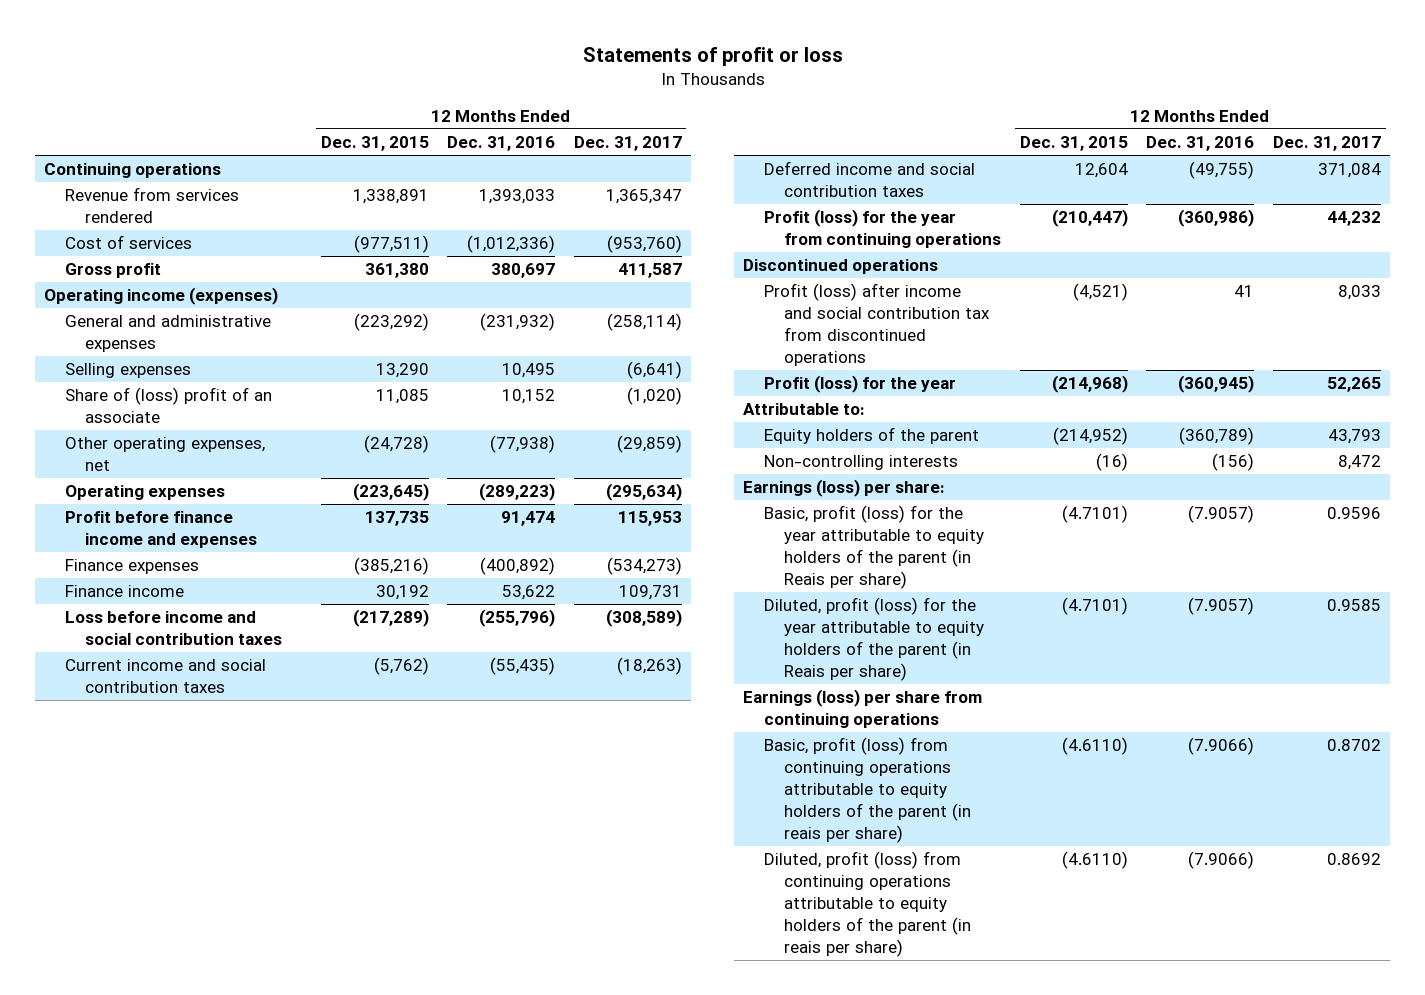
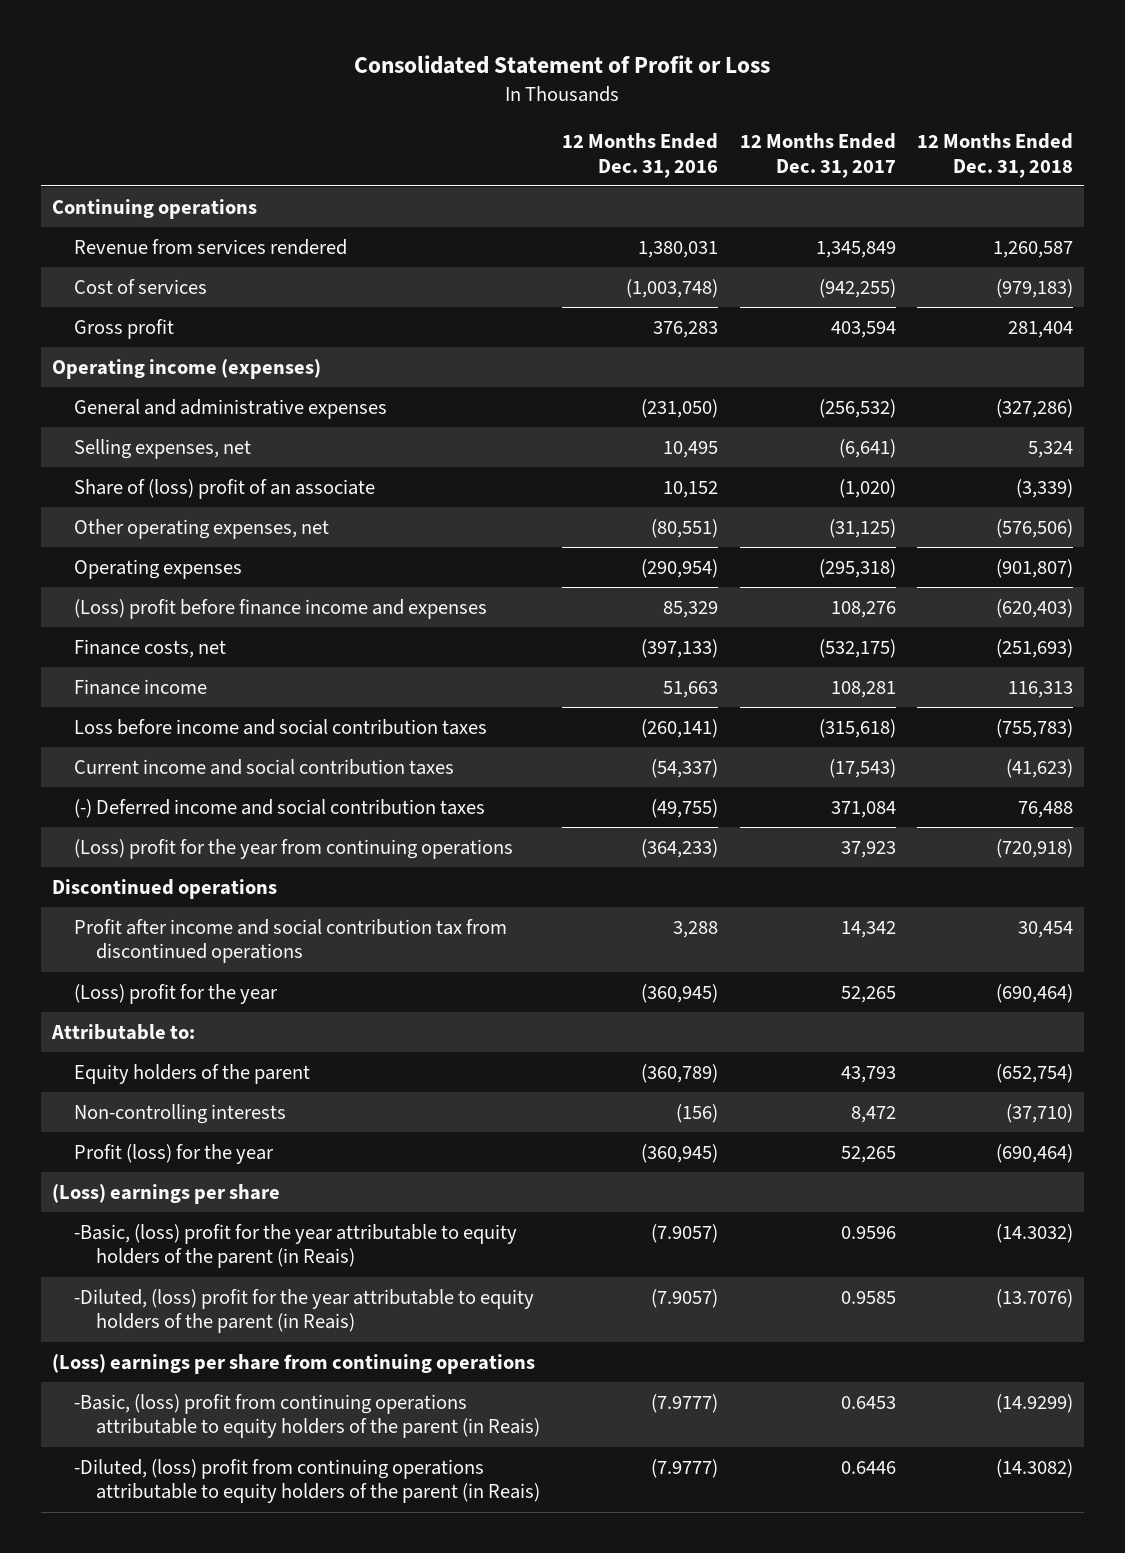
- Statements of profit or loss
+ Consolidated Statement of Profit or Loss
- | 12 Months Ended Dec. 31, 2015 | 12 Months Ended Dec. 31, 2016 | 12 Months Ended Dec. 31, 2017
+ | 12 Months Ended Dec. 31, 2016 | 12 Months Ended Dec. 31, 2017 | 12 Months Ended Dec. 31, 2018
- Revenue from services rendered | 1,338,891 | 1,393,033 | 1,365,347
- Cost of services | (977,511) | (1,012,336) | (953,760)
- Gross profit | 361,380 | 380,697 | 411,587
+ Revenue from services rendered | 1,380,031 | 1,345,849 | 1,260,587
+ Cost of services | (1,003,748) | (942,255) | (979,183)
+ Gross profit | 376,283 | 403,594 | 281,404
- General and administrative expenses | (223,292) | (231,932) | (258,114)
- Selling expenses | 13,290 | 10,495 | (6,641)
+ General and administrative expenses | (231,050) | (256,532) | (327,286)
+ Selling expenses, net | 10,495 | (6,641) | 5,324
- Other operating expenses, net | (24,728) | (77,938) | (29,859)
- Operating expenses | (223,645) | (289,223) | (295,634)
- Profit before finance income and expenses | 137,735 | 91,474 | 115,953
- Finance expenses | (385,216) | (400,892) | (534,273)
- Finance income | 30,192 | 53,622 | 109,731
- Loss before income and social contribution taxes | (217,289) | (255,796) | (308,589)
- Current income and social contribution taxes | (5,762) | (55,435) | (18,263)
- Deferred income and social contribution taxes | 12,604 | (49,755) | 371,084
- Profit (loss) for the year from continuing operations | (210,447) | (360,986) | 44,232
+ Other operating expenses, net | (80,551) | (31,125) | (576,506)
+ Operating expenses | (290,954) | (295,318) | (901,807)
+ (Loss) profit before finance income and expenses | 85,329 | 108,276 | (620,403)
+ Finance costs, net | (397,133) | (532,175) | (251,693)
+ Finance income | 51,663 | 108,281 | 116,313
+ Loss before income and social contribution taxes | (260,141) | (315,618) | (755,783)
+ Current income and social contribution taxes | (54,337) | (17,543) | (41,623)
+ (-) Deferred income and social contribution taxes | (49,755) | 371,084 | 76,488
+ (Loss) profit for the year from continuing operations | (364,233) | 37,923 | (720,918)
- Profit (loss) after income and social contribution tax from discontinued operations | (4,521) | 41 | 8,033
+ Profit after income and social contribution tax from discontinued operations | 3,288 | 14,342 | 30,454
+ (Loss) profit for the year | (360,945) | 52,265 | (690,464)
- Earnings (loss) per share:
- Basic, profit (loss) for the year attributable to equity holders of the parent (in Reais per share) | (4.7101) | (7.9057) | 0.9596
- Diluted, profit (loss) for the year attributable to equity holders of the parent (in Reais per share) | (4.7101) | (7.9057) | 0.9585
- Earnings (loss) per share from continuing operations
- Basic, profit (loss) from continuing operations attributable to equity holders of the parent (in reais per share) | (4.6110) | (7.9066) | 0.8702
- Diluted, profit (loss) from continuing operations attributable to equity holders of the parent (in reais per share) | (4.6110) | (7.9066) | 0.8692
moved down: Profit (loss) for the year | (360,945) | 52,265 | (690,464)
+ (Loss) earnings per share
+ -Basic, (loss) profit for the year attributable to equity holders of the parent (in Reais) | (7.9057) | 0.9596 | (14.3032)
+ -Diluted, (loss) profit for the year attributable to equity holders of the parent (in Reais) | (7.9057) | 0.9585 | (13.7076)
+ (Loss) earnings per share from continuing operations
+ -Basic, (loss) profit from continuing operations attributable to equity holders of the parent (in Reais) | (7.9777) | 0.6453 | (14.9299)
+ -Diluted, (loss) profit from continuing operations attributable to equity holders of the parent (in Reais) | (7.9777) | 0.6446 | (14.3082)

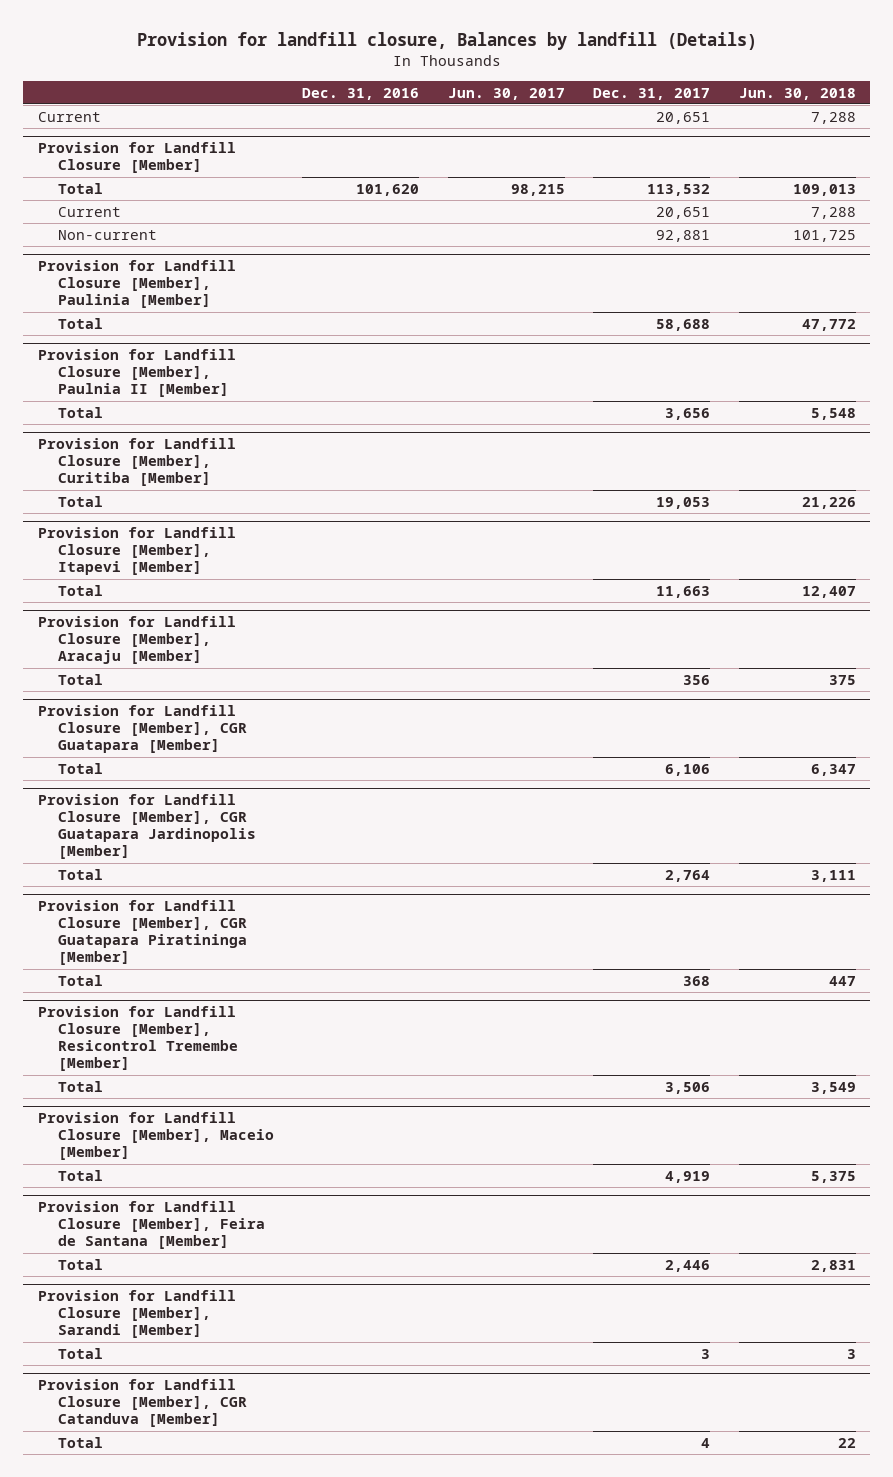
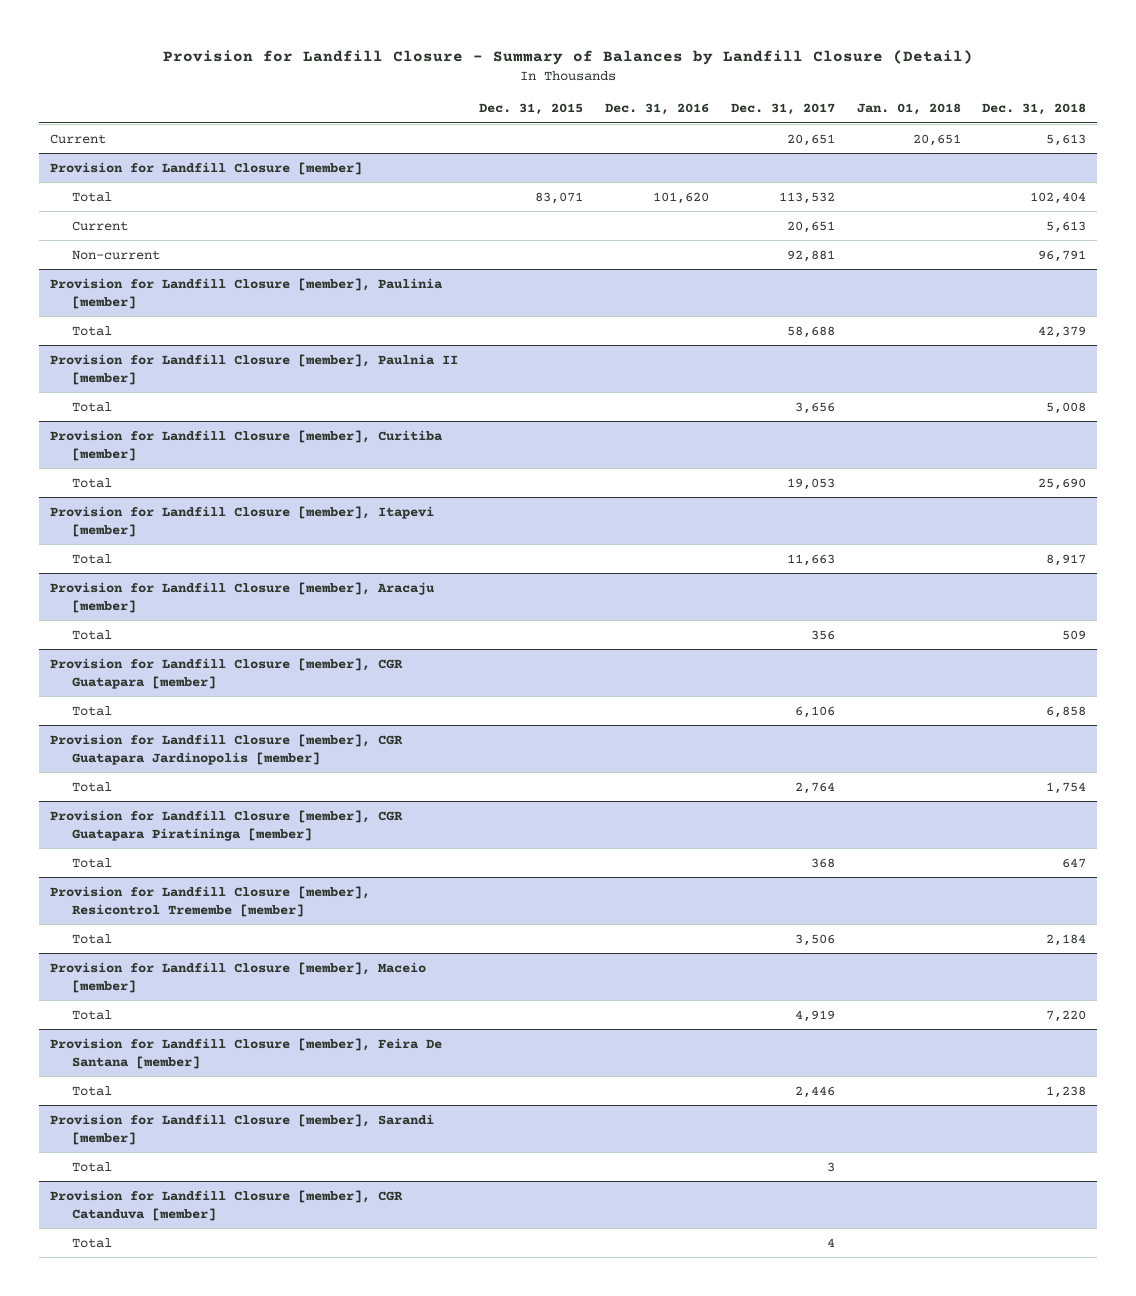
- Provision for landfill closure, Balances by landfill (Details)
+ Provision for Landfill Closure - Summary of Balances by Landfill Closure (Detail)
- | Dec. 31, 2016 | Jun. 30, 2017 | Dec. 31, 2017 | Jun. 30, 2018
+ | Dec. 31, 2015 | Dec. 31, 2016 | Dec. 31, 2017 | Jan. 01, 2018 | Dec. 31, 2018
- Provision for Landfill Closure [Member]
+ Provision for Landfill Closure [member]
- Provision for Landfill Closure [Member], Paulinia [Member]
+ Provision for Landfill Closure [member], Paulinia [member]
- Provision for Landfill Closure [Member], Paulnia II [Member]
+ Provision for Landfill Closure [member], Paulnia II [member]
- Provision for Landfill Closure [Member], Curitiba [Member]
+ Provision for Landfill Closure [member], Curitiba [member]
- Provision for Landfill Closure [Member], Itapevi [Member]
+ Provision for Landfill Closure [member], Itapevi [member]
- Provision for Landfill Closure [Member], Aracaju [Member]
+ Provision for Landfill Closure [member], Aracaju [member]
- Provision for Landfill Closure [Member], CGR Guatapara [Member]
+ Provision for Landfill Closure [member], CGR Guatapara [member]
- Provision for Landfill Closure [Member], CGR Guatapara Jardinopolis [Member]
+ Provision for Landfill Closure [member], CGR Guatapara Jardinopolis [member]
- Provision for Landfill Closure [Member], CGR Guatapara Piratininga [Member]
+ Provision for Landfill Closure [member], CGR Guatapara Piratininga [member]
- Provision for Landfill Closure [Member], Resicontrol Tremembe [Member]
+ Provision for Landfill Closure [member], Resicontrol Tremembe [member]
- Provision for Landfill Closure [Member], Maceio [Member]
+ Provision for Landfill Closure [member], Maceio [member]
- Provision for Landfill Closure [Member], Feira de Santana [Member]
+ Provision for Landfill Closure [member], Feira De Santana [member]
- Provision for Landfill Closure [Member], Sarandi [Member]
+ Provision for Landfill Closure [member], Sarandi [member]
- Provision for Landfill Closure [Member], CGR Catanduva [Member]
+ Provision for Landfill Closure [member], CGR Catanduva [member]

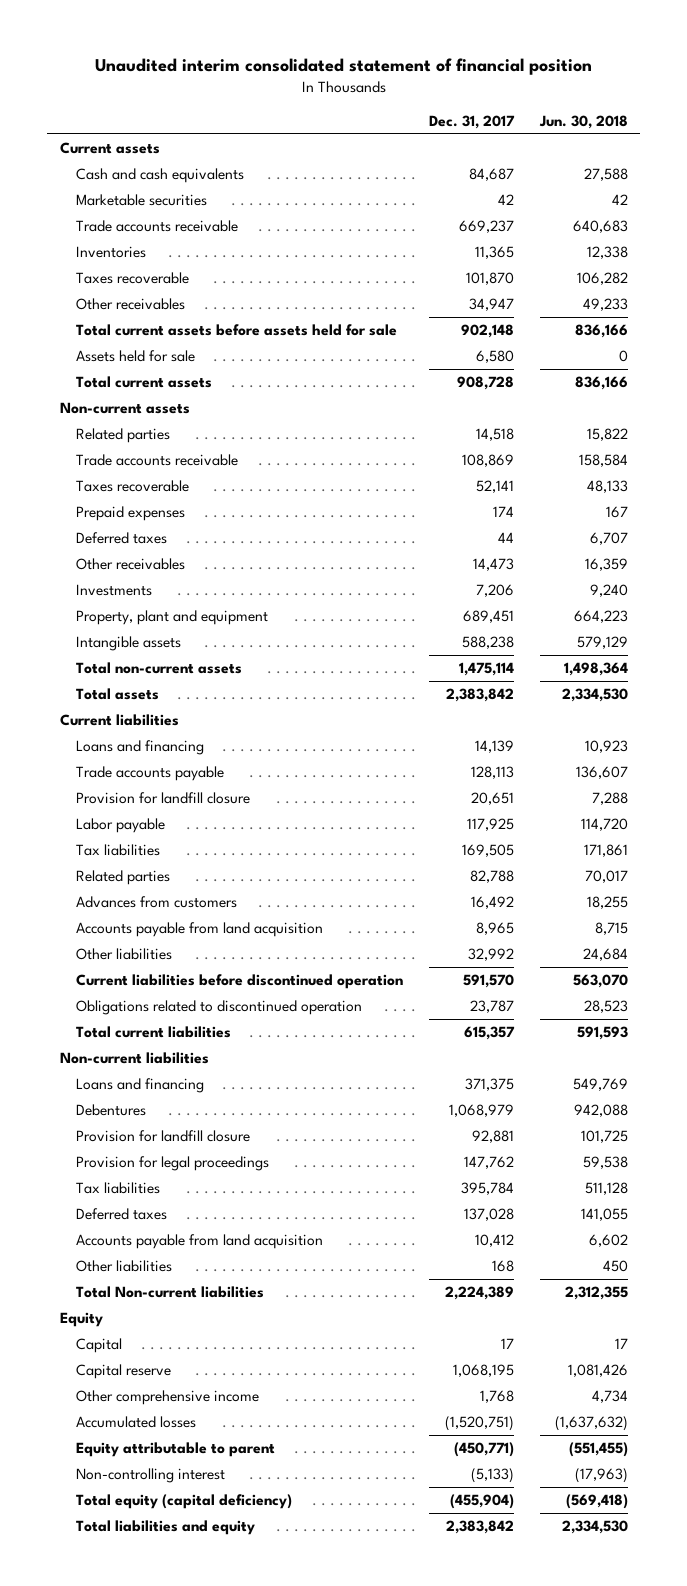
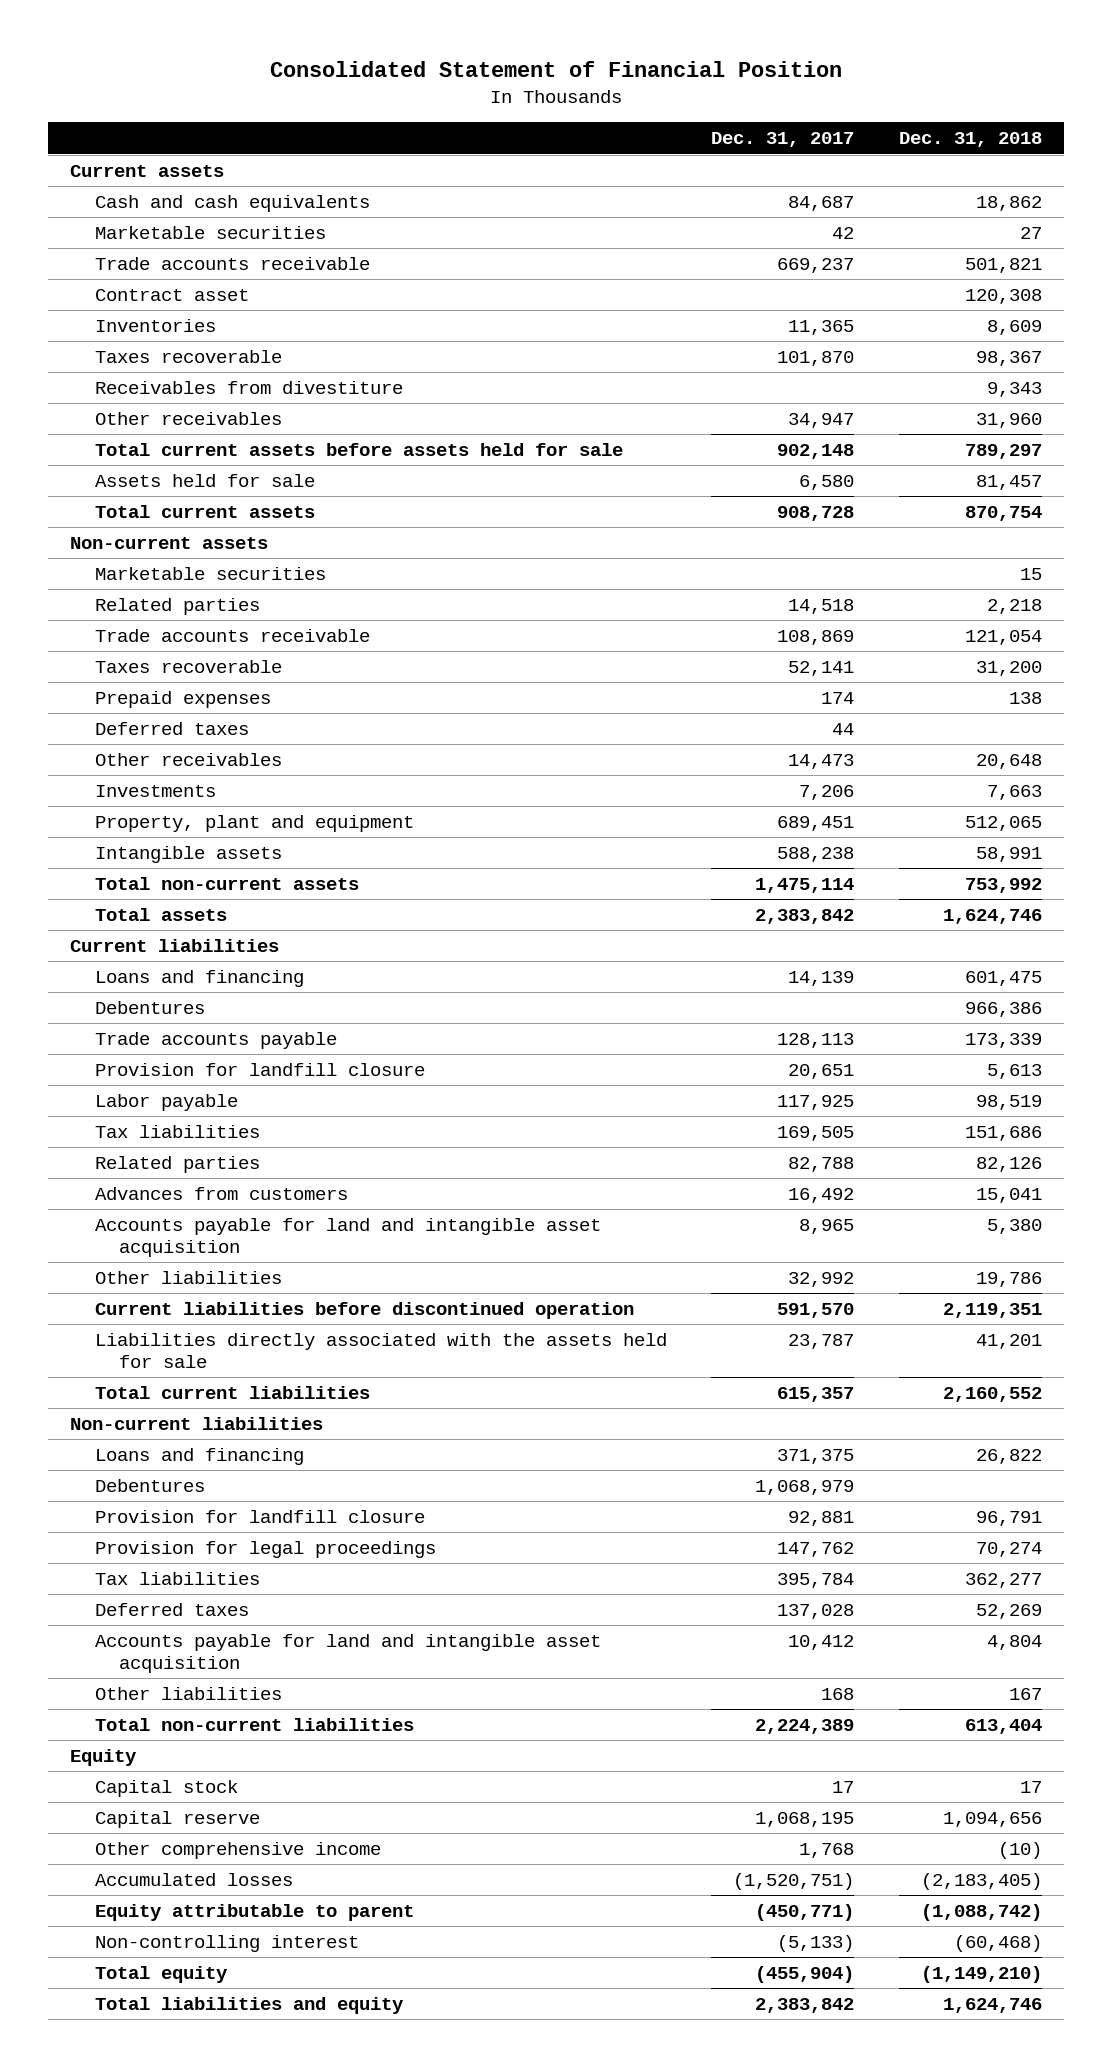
- Unaudited interim consolidated statement of financial position
+ Consolidated Statement of Financial Position
- | Dec. 31, 2017 | Jun. 30, 2018
+ | Dec. 31, 2017 | Dec. 31, 2018
+ Contract asset | | 120,308
+ Receivables from divestiture | | 9,343
+ Marketable securities | | 15
+ Debentures | | 966,386
- Accounts payable from land acquisition | 8,965 | 8,715
+ Accounts payable for land and intangible asset acquisition | 8,965 | 5,380
- Obligations related to discontinued operation | 23,787 | 28,523
+ Liabilities directly associated with the assets held for sale | 23,787 | 41,201
- Accounts payable from land acquisition | 10,412 | 6,602
+ Accounts payable for land and intangible asset acquisition | 10,412 | 4,804
- Total Non-current liabilities | 2,224,389 | 2,312,355
+ Total non-current liabilities | 2,224,389 | 613,404
- Capital | 17 | 17
+ Capital stock | 17 | 17
- Total equity (capital deficiency) | (455,904) | (569,418)
+ Total equity | (455,904) | (1,149,210)

